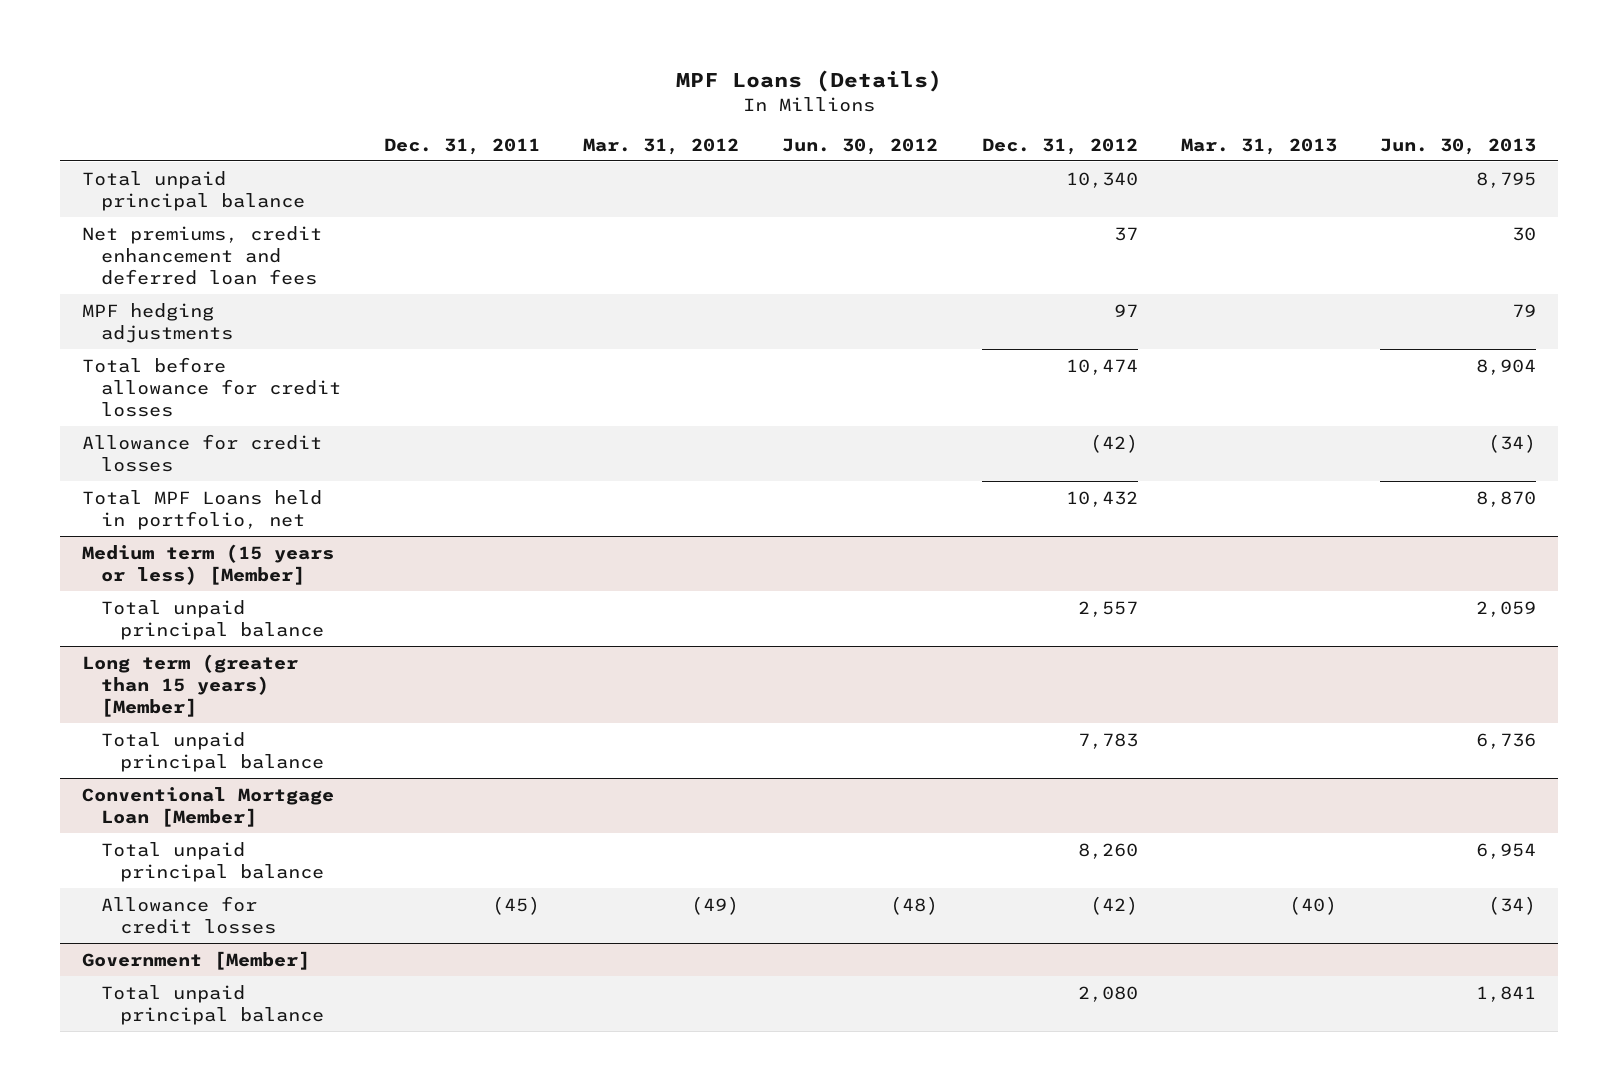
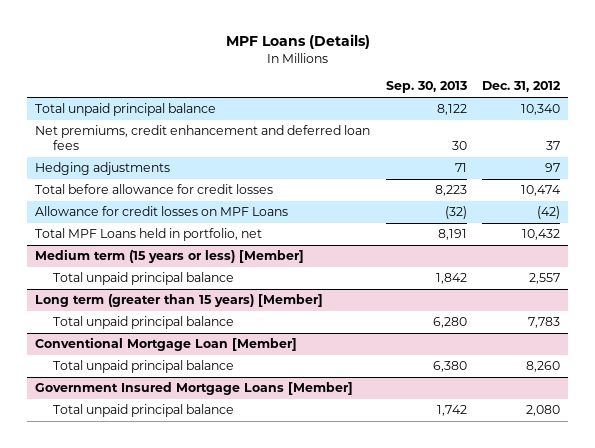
- | Dec. 31, 2011 | Mar. 31, 2012 | Jun. 30, 2012 | Dec. 31, 2012 | Mar. 31, 2013 | Jun. 30, 2013
+ | Sep. 30, 2013 | Dec. 31, 2012
- MPF hedging adjustments | | | | 97 | | 79
+ Hedging adjustments | 71 | 97
- Allowance for credit losses | | | | (42) | | (34)
+ Allowance for credit losses on MPF Loans | (32) | (42)
@ Conventional Mortgage Loan [Member]
- Allowance for credit losses | (45) | (49) | (48) | (42) | (40) | (34)
- Government [Member]
+ Government Insured Mortgage Loans [Member]

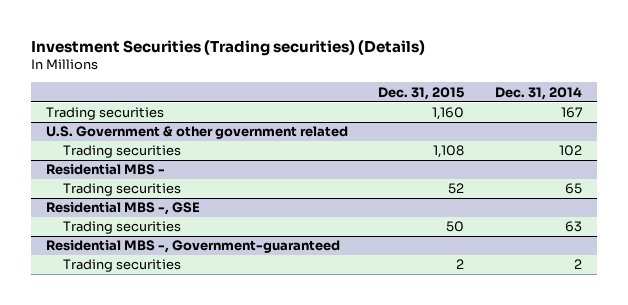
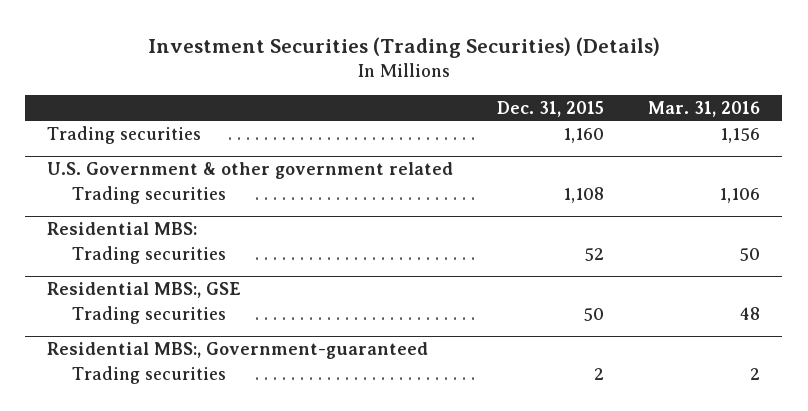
- Investment Securities (Trading securities) (Details)
+ Investment Securities (Trading Securities) (Details)
- | Dec. 31, 2015 | Dec. 31, 2014
+ | Dec. 31, 2015 | Mar. 31, 2016
- Residential MBS -
+ Residential MBS:
- Residential MBS -, GSE
+ Residential MBS:, GSE
- Residential MBS -, Government-guaranteed
+ Residential MBS:, Government-guaranteed

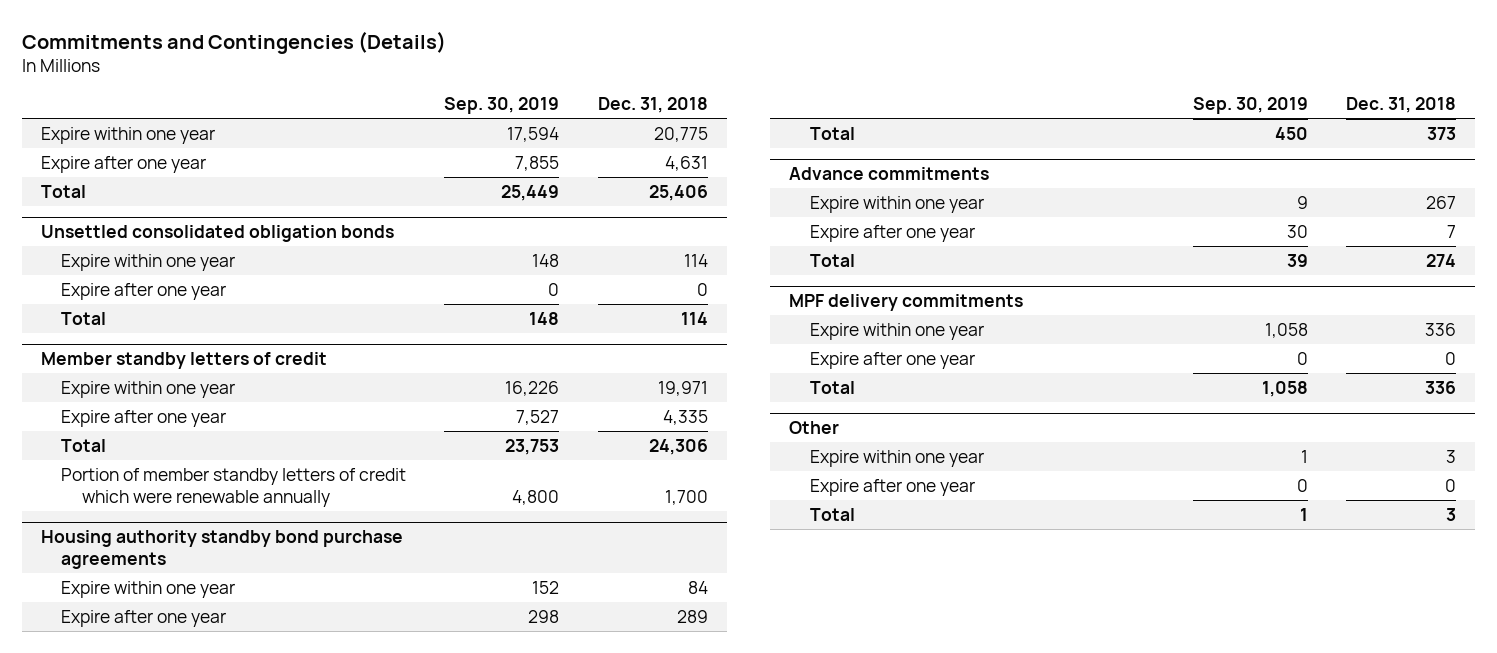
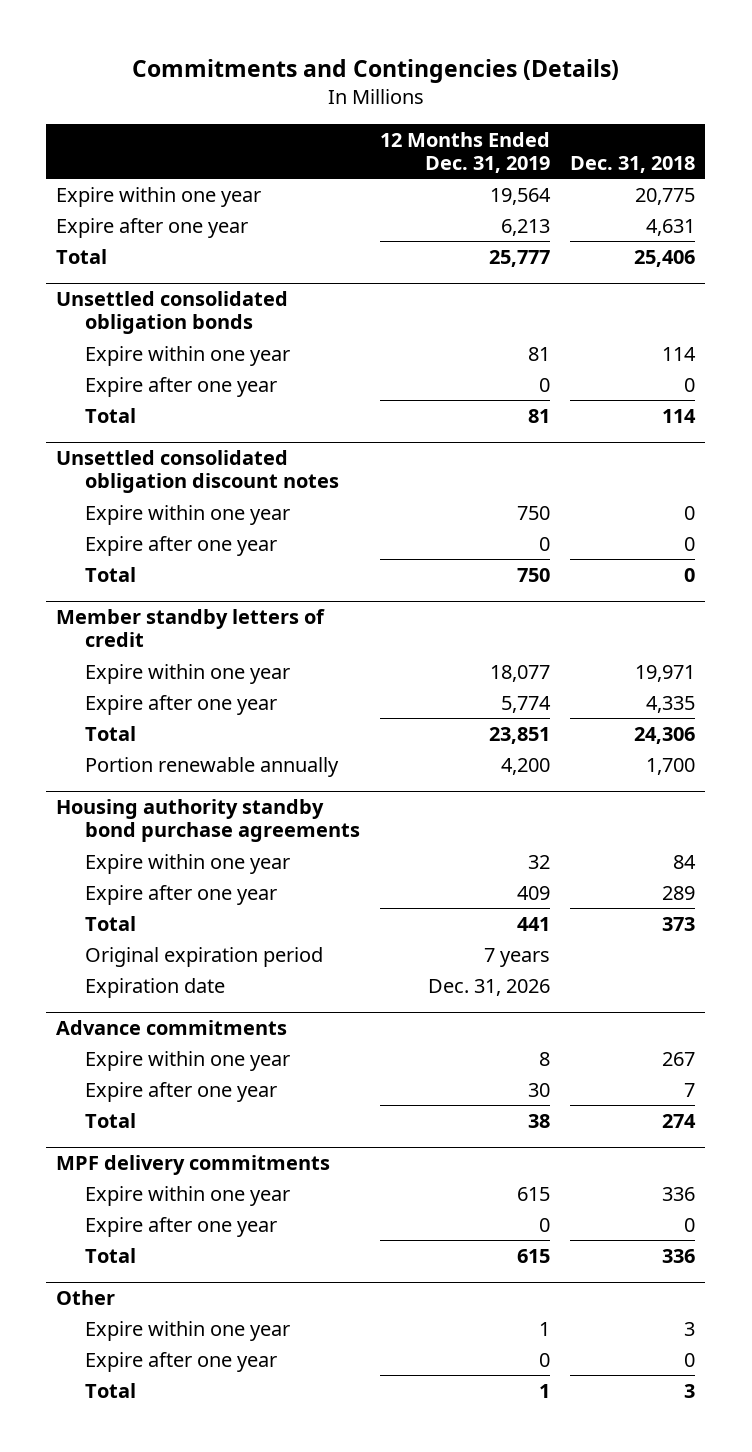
- | Sep. 30, 2019 | Dec. 31, 2018
+ | 12 Months Ended Dec. 31, 2019 | Dec. 31, 2018
+ Unsettled consolidated obligation discount notes
+ Expire within one year | 750 | 0
+ Expire after one year | 0 | 0
+ Total | 750 | 0
@ Member standby letters of credit
- Portion of member standby letters of credit which were renewable annually | 4,800 | 1,700
+ Portion renewable annually | 4,200 | 1,700
@ Housing authority standby bond purchase agreements
+ Original expiration period | 7 years |
+ Expiration date | Dec. 31, 2026 |

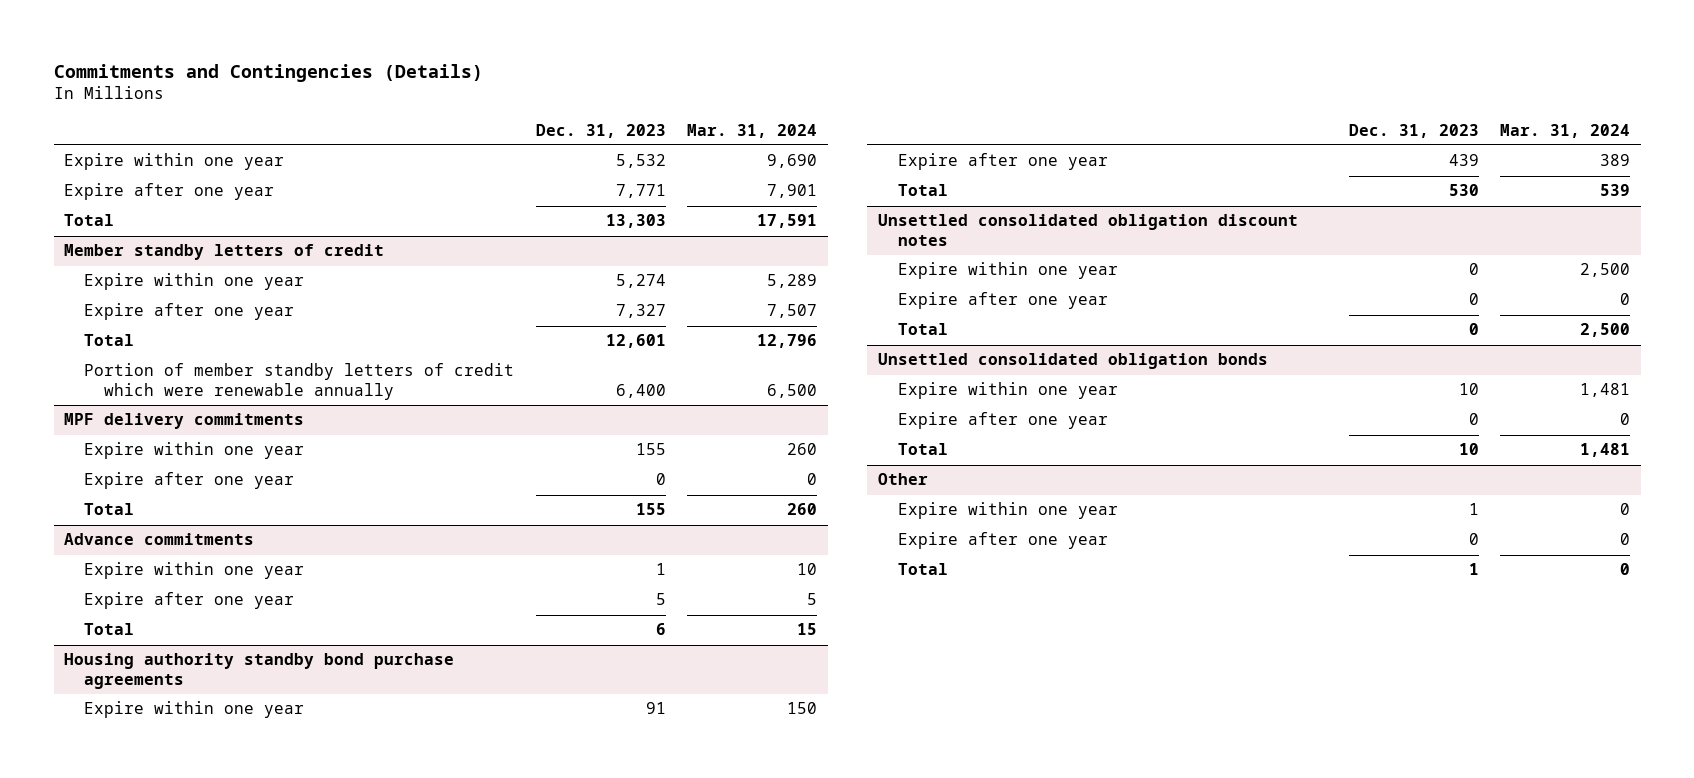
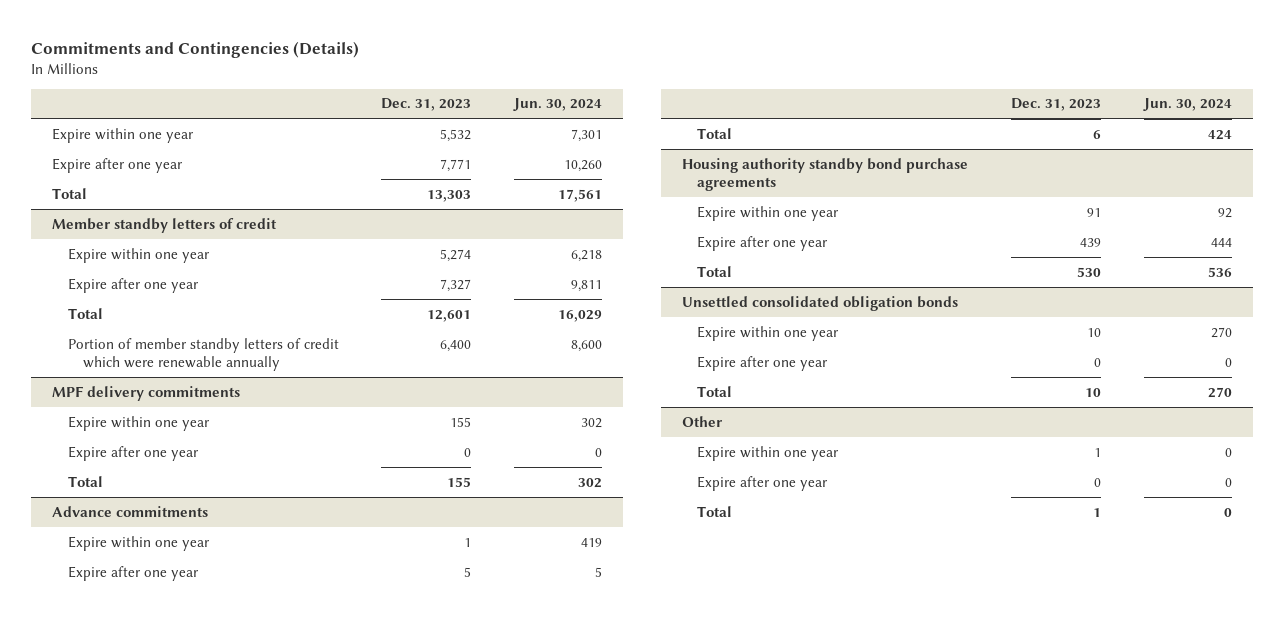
- | Dec. 31, 2023 | Mar. 31, 2024
+ | Dec. 31, 2023 | Jun. 30, 2024
- Unsettled consolidated obligation discount notes
- Expire within one year | 0 | 2,500
- Expire after one year | 0 | 0
- Total | 0 | 2,500

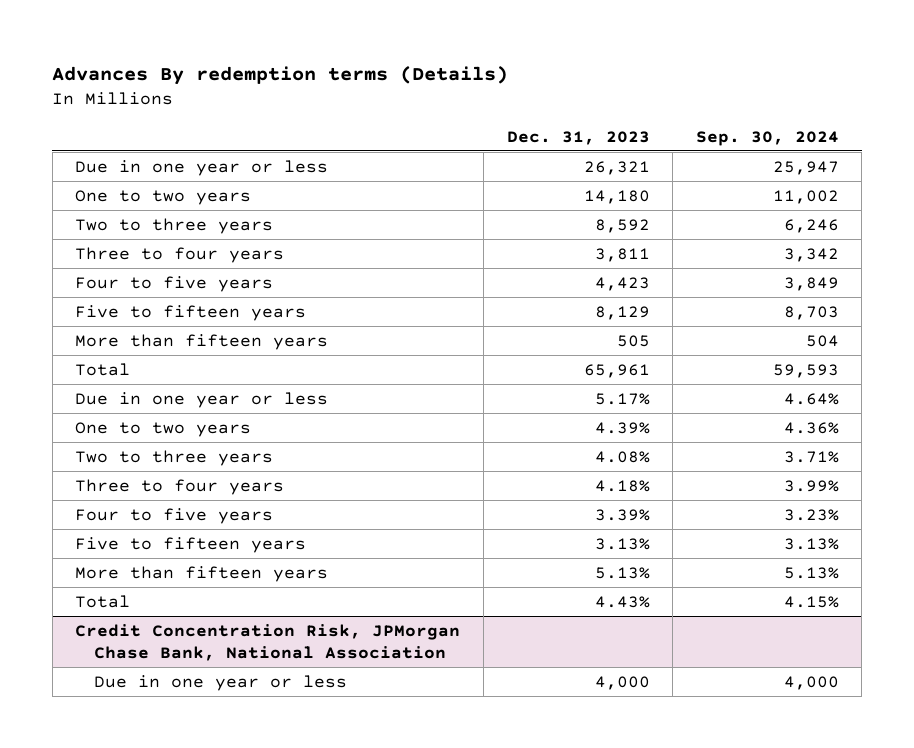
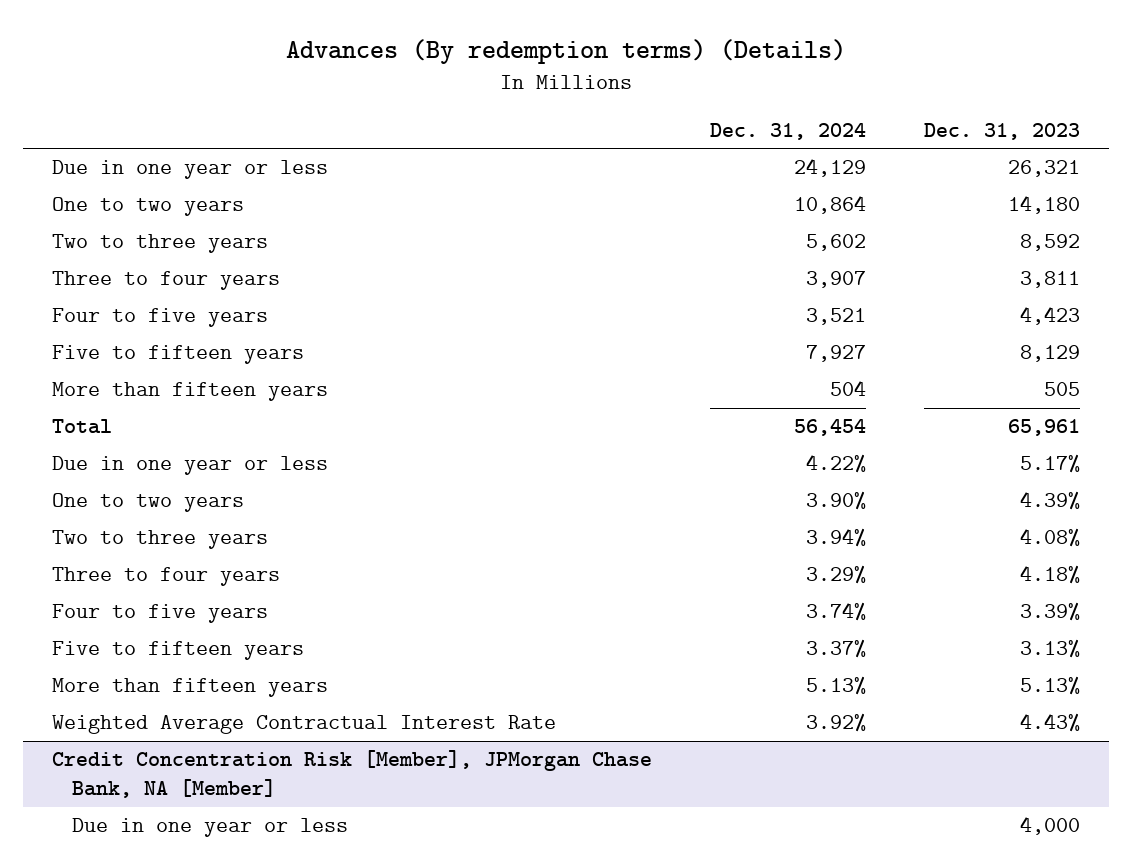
- Advances By redemption terms (Details)
+ Advances (By redemption terms) (Details)
- | Dec. 31, 2023 | Sep. 30, 2024
+ | Dec. 31, 2024 | Dec. 31, 2023
- Total | 4.43% | 4.15%
- Credit Concentration Risk, JPMorgan Chase Bank, National Association
+ Weighted Average Contractual Interest Rate | 3.92% | 4.43%
+ Credit Concentration Risk [Member], JPMorgan Chase Bank, NA [Member]

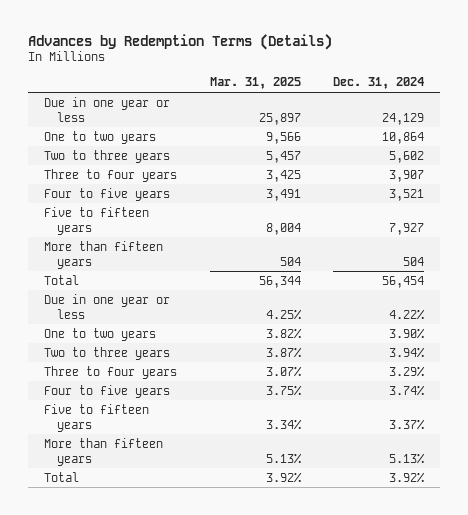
- Advances (By redemption terms) (Details)
+ Advances by Redemption Terms (Details)
- | Dec. 31, 2024 | Dec. 31, 2023
+ | Mar. 31, 2025 | Dec. 31, 2024
- Weighted Average Contractual Interest Rate | 3.92% | 4.43%
- Credit Concentration Risk [Member], JPMorgan Chase Bank, NA [Member]
- Due in one year or less | | 4,000
+ Total | 3.92% | 3.92%

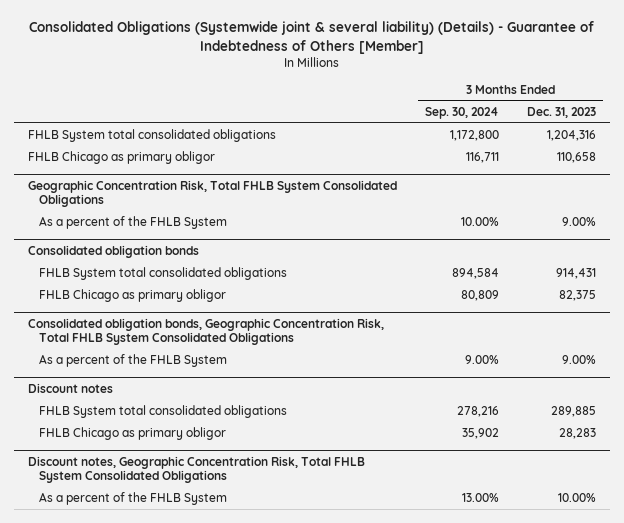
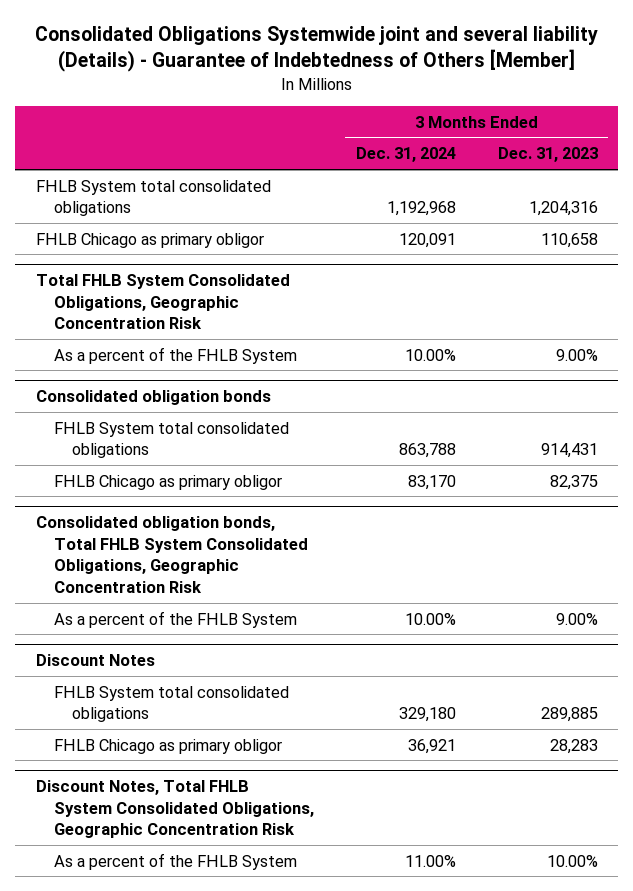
- Consolidated Obligations (Systemwide joint & several liability) (Details) - Guarantee of Indebtedness of Others [Member]
+ Consolidated Obligations Systemwide joint and several liability (Details) - Guarantee of Indebtedness of Others [Member]
- | 3 Months Ended Sep. 30, 2024 | 3 Months Ended Dec. 31, 2023
+ | 3 Months Ended Dec. 31, 2024 | 3 Months Ended Dec. 31, 2023
- Geographic Concentration Risk, Total FHLB System Consolidated Obligations
+ Total FHLB System Consolidated Obligations, Geographic Concentration Risk
- Consolidated obligation bonds, Geographic Concentration Risk, Total FHLB System Consolidated Obligations
+ Consolidated obligation bonds, Total FHLB System Consolidated Obligations, Geographic Concentration Risk
- Discount notes
+ Discount Notes
- Discount notes, Geographic Concentration Risk, Total FHLB System Consolidated Obligations
+ Discount Notes, Total FHLB System Consolidated Obligations, Geographic Concentration Risk

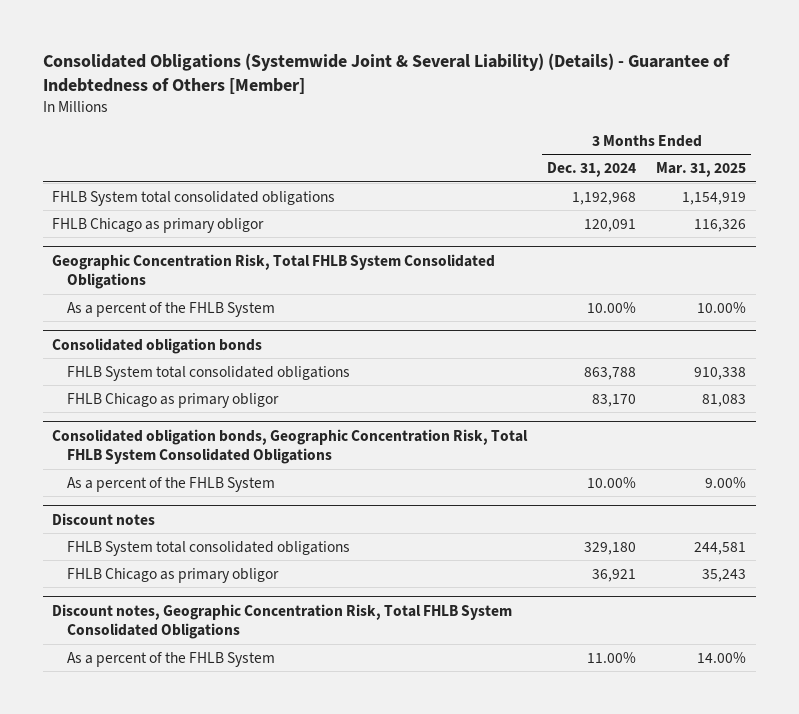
- Consolidated Obligations Systemwide joint and several liability (Details) - Guarantee of Indebtedness of Others [Member]
+ Consolidated Obligations (Systemwide Joint & Several Liability) (Details) - Guarantee of Indebtedness of Others [Member]
- | 3 Months Ended Dec. 31, 2024 | 3 Months Ended Dec. 31, 2023
+ | 3 Months Ended Dec. 31, 2024 | 3 Months Ended Mar. 31, 2025
- Total FHLB System Consolidated Obligations, Geographic Concentration Risk
+ Geographic Concentration Risk, Total FHLB System Consolidated Obligations
- Consolidated obligation bonds, Total FHLB System Consolidated Obligations, Geographic Concentration Risk
+ Consolidated obligation bonds, Geographic Concentration Risk, Total FHLB System Consolidated Obligations
- Discount Notes
+ Discount notes
- Discount Notes, Total FHLB System Consolidated Obligations, Geographic Concentration Risk
+ Discount notes, Geographic Concentration Risk, Total FHLB System Consolidated Obligations

